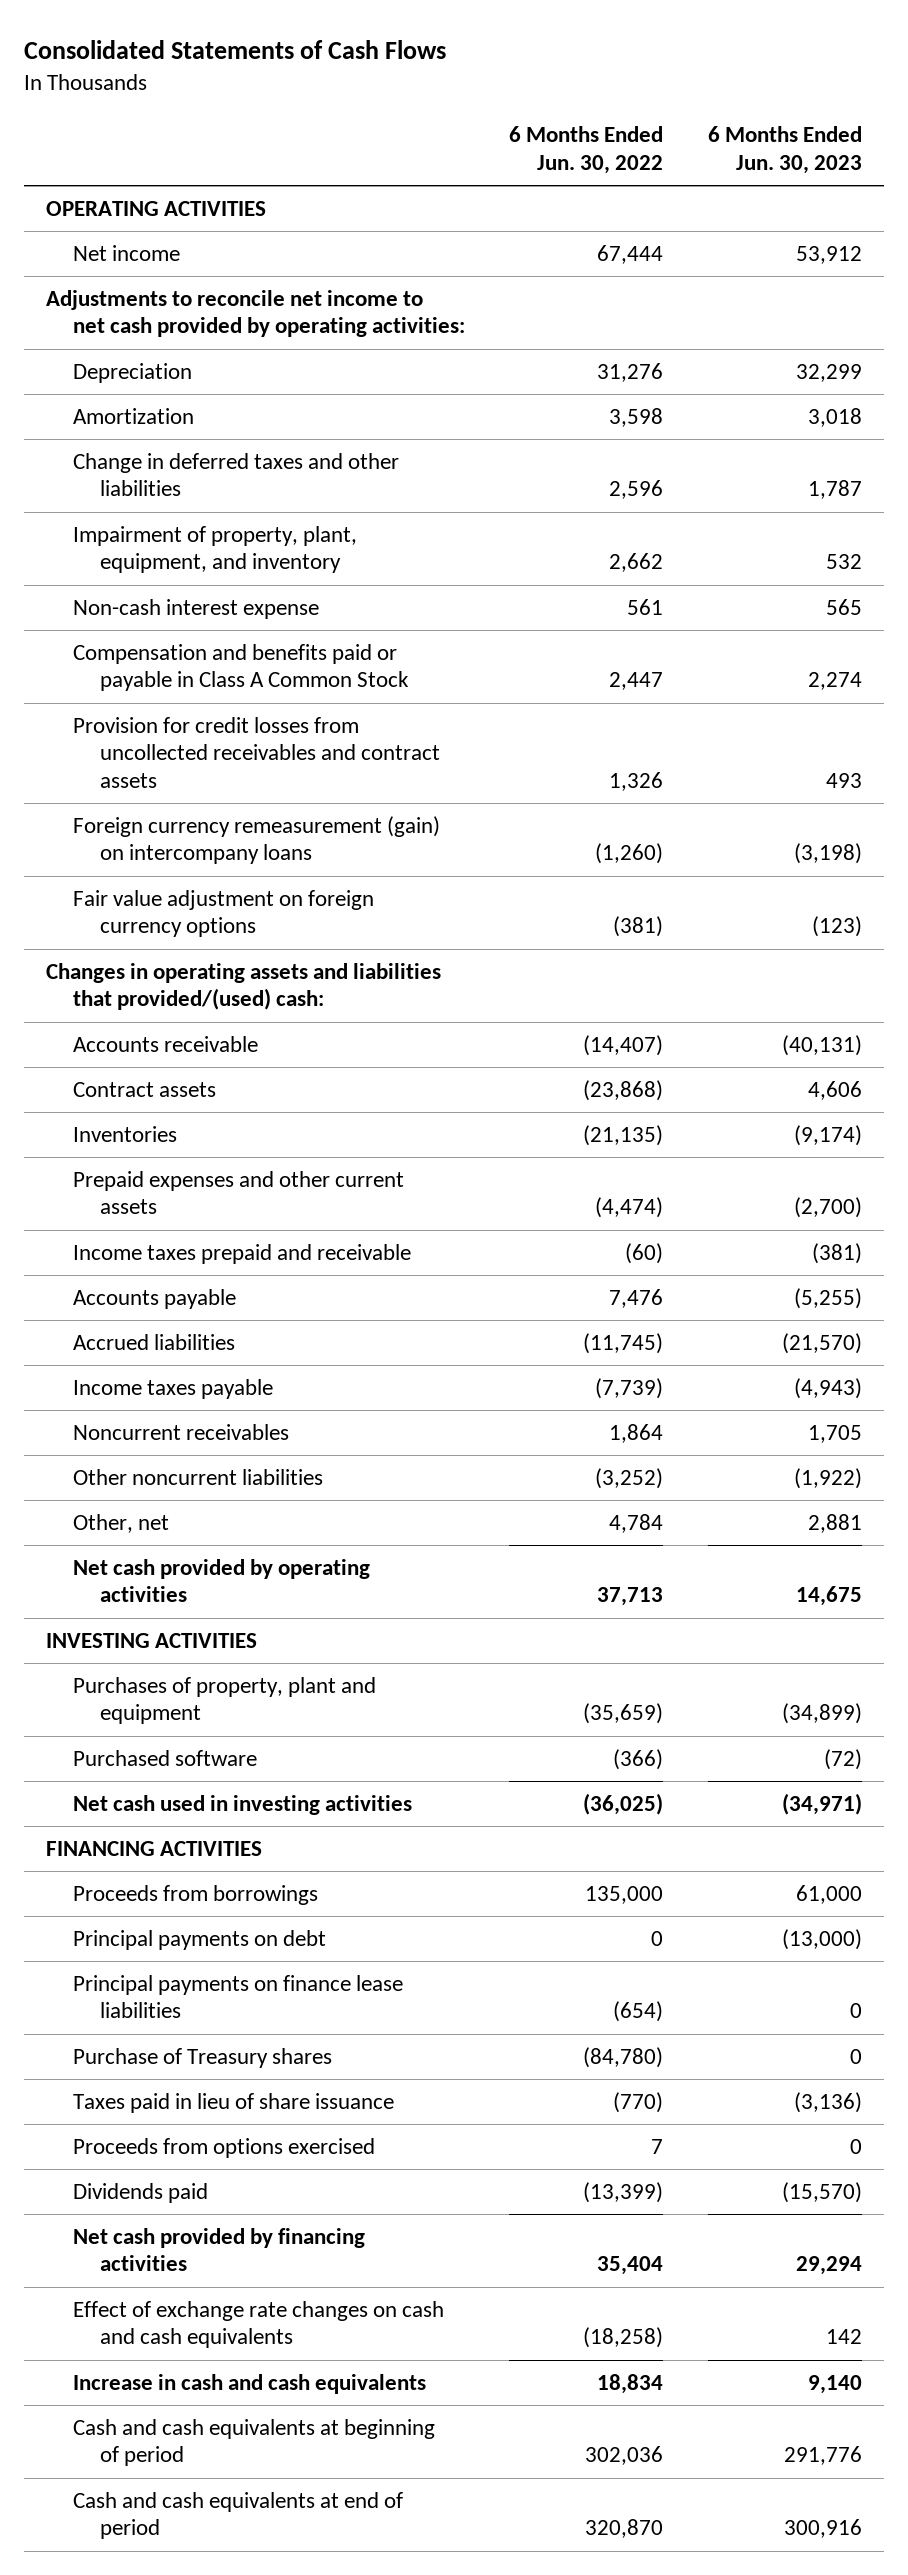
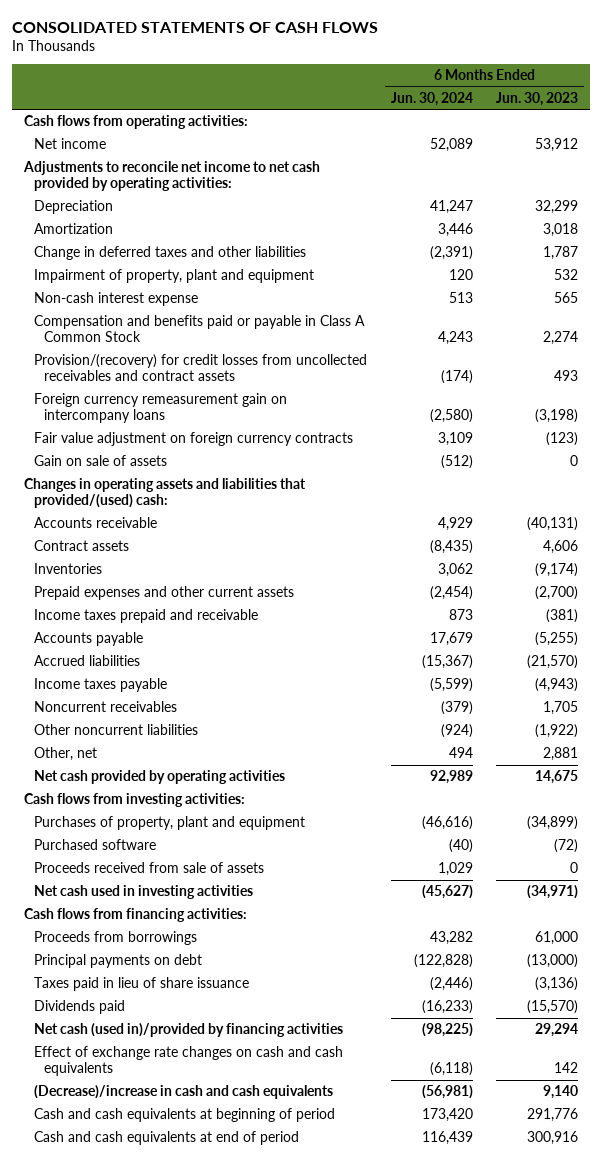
- Consolidated Statements of Cash Flows
+ CONSOLIDATED STATEMENTS OF CASH FLOWS
- | 6 Months Ended Jun. 30, 2022 | 6 Months Ended Jun. 30, 2023
+ | 6 Months Ended Jun. 30, 2024 | 6 Months Ended Jun. 30, 2023
- OPERATING ACTIVITIES
+ Cash flows from operating activities:
- Impairment of property, plant, equipment, and inventory | 2,662 | 532
+ Impairment of property, plant and equipment | 120 | 532
- Provision for credit losses from uncollected receivables and contract assets | 1,326 | 493
- Foreign currency remeasurement (gain) on intercompany loans | (1,260) | (3,198)
- Fair value adjustment on foreign currency options | (381) | (123)
+ Provision/(recovery) for credit losses from uncollected receivables and contract assets | (174) | 493
+ Foreign currency remeasurement gain on intercompany loans | (2,580) | (3,198)
+ Fair value adjustment on foreign currency contracts | 3,109 | (123)
+ Gain on sale of assets | (512) | 0
- INVESTING ACTIVITIES
+ Cash flows from investing activities:
+ Proceeds received from sale of assets | 1,029 | 0
- FINANCING ACTIVITIES
+ Cash flows from financing activities:
- Principal payments on finance lease liabilities | (654) | 0
- Purchase of Treasury shares | (84,780) | 0
- Proceeds from options exercised | 7 | 0
- Net cash provided by financing activities | 35,404 | 29,294
+ Net cash (used in)/provided by financing activities | (98,225) | 29,294
- Increase in cash and cash equivalents | 18,834 | 9,140
+ (Decrease)/increase in cash and cash equivalents | (56,981) | 9,140

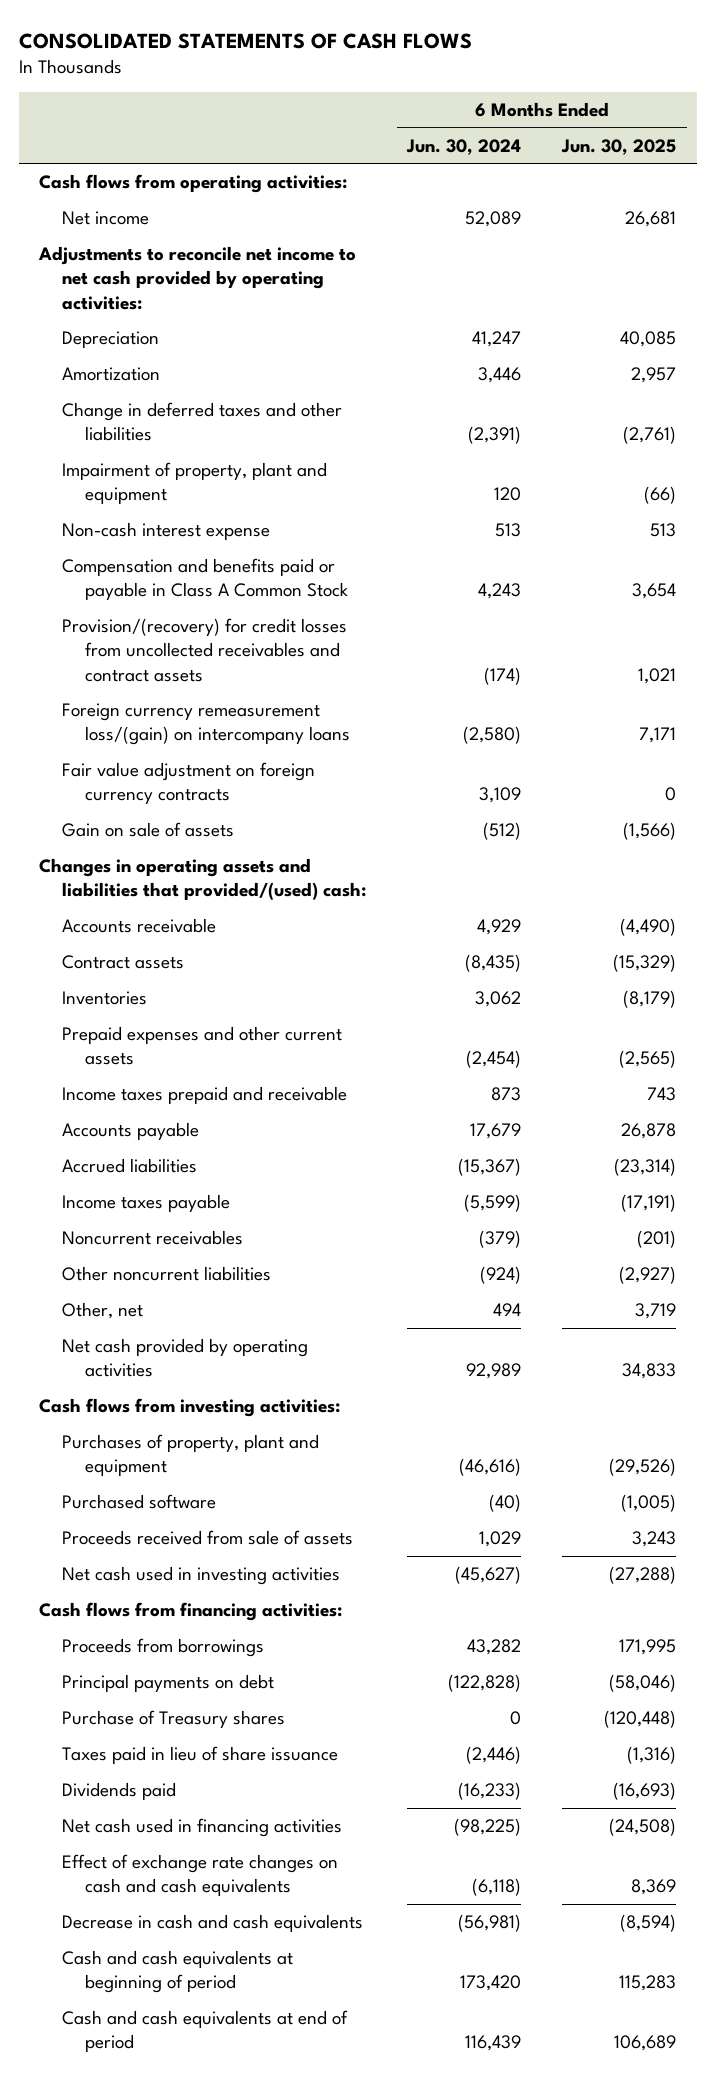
- | 6 Months Ended Jun. 30, 2024 | 6 Months Ended Jun. 30, 2023
+ | 6 Months Ended Jun. 30, 2024 | 6 Months Ended Jun. 30, 2025
- Foreign currency remeasurement gain on intercompany loans | (2,580) | (3,198)
+ Foreign currency remeasurement loss/(gain) on intercompany loans | (2,580) | 7,171
+ Purchase of Treasury shares | 0 | (120,448)
- Net cash (used in)/provided by financing activities | (98,225) | 29,294
+ Net cash used in financing activities | (98,225) | (24,508)
- (Decrease)/increase in cash and cash equivalents | (56,981) | 9,140
+ Decrease in cash and cash equivalents | (56,981) | (8,594)

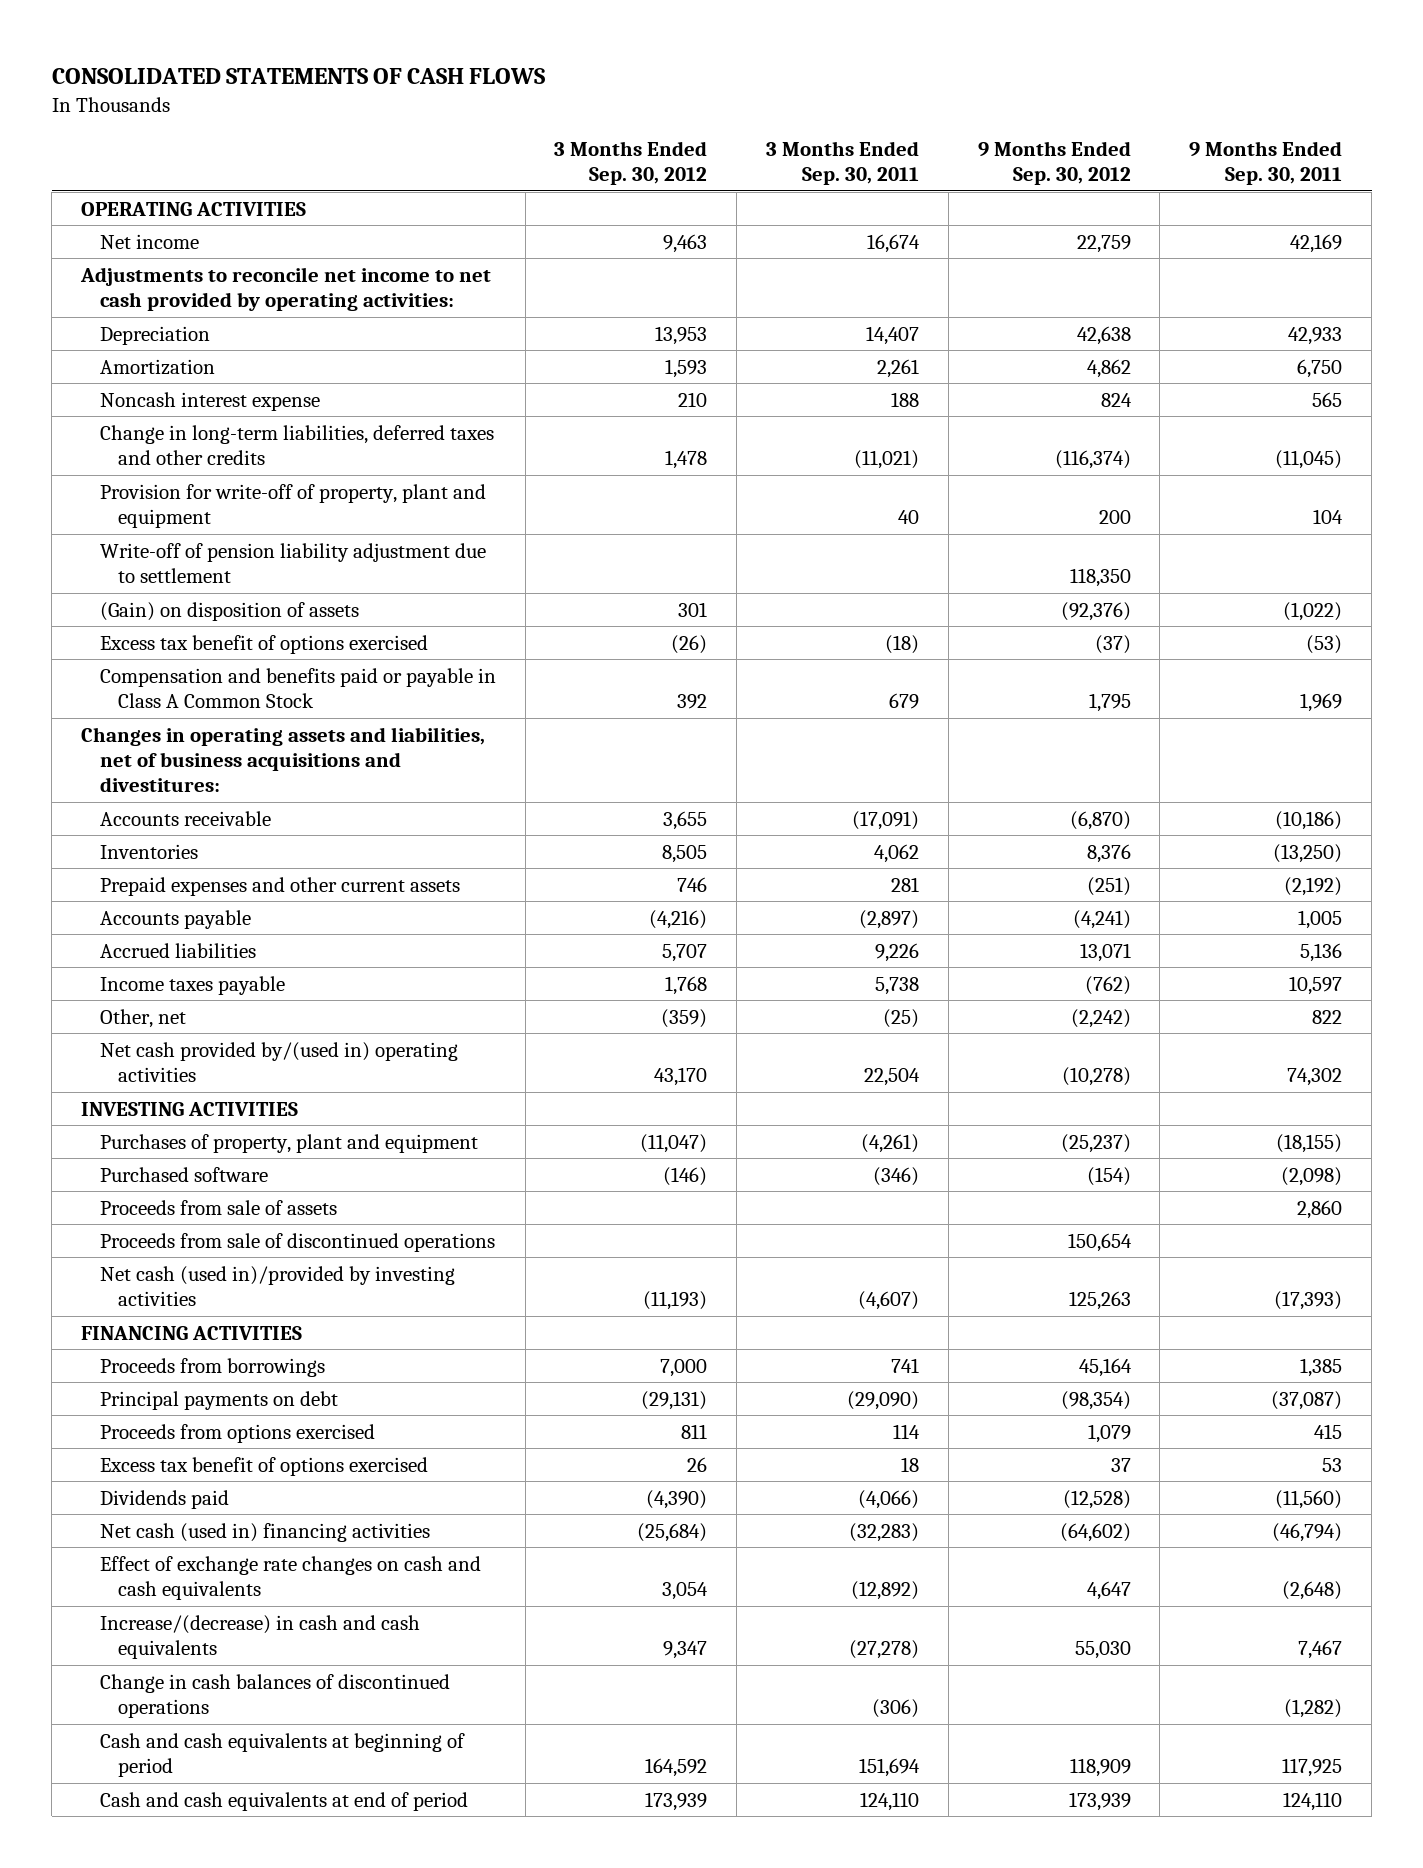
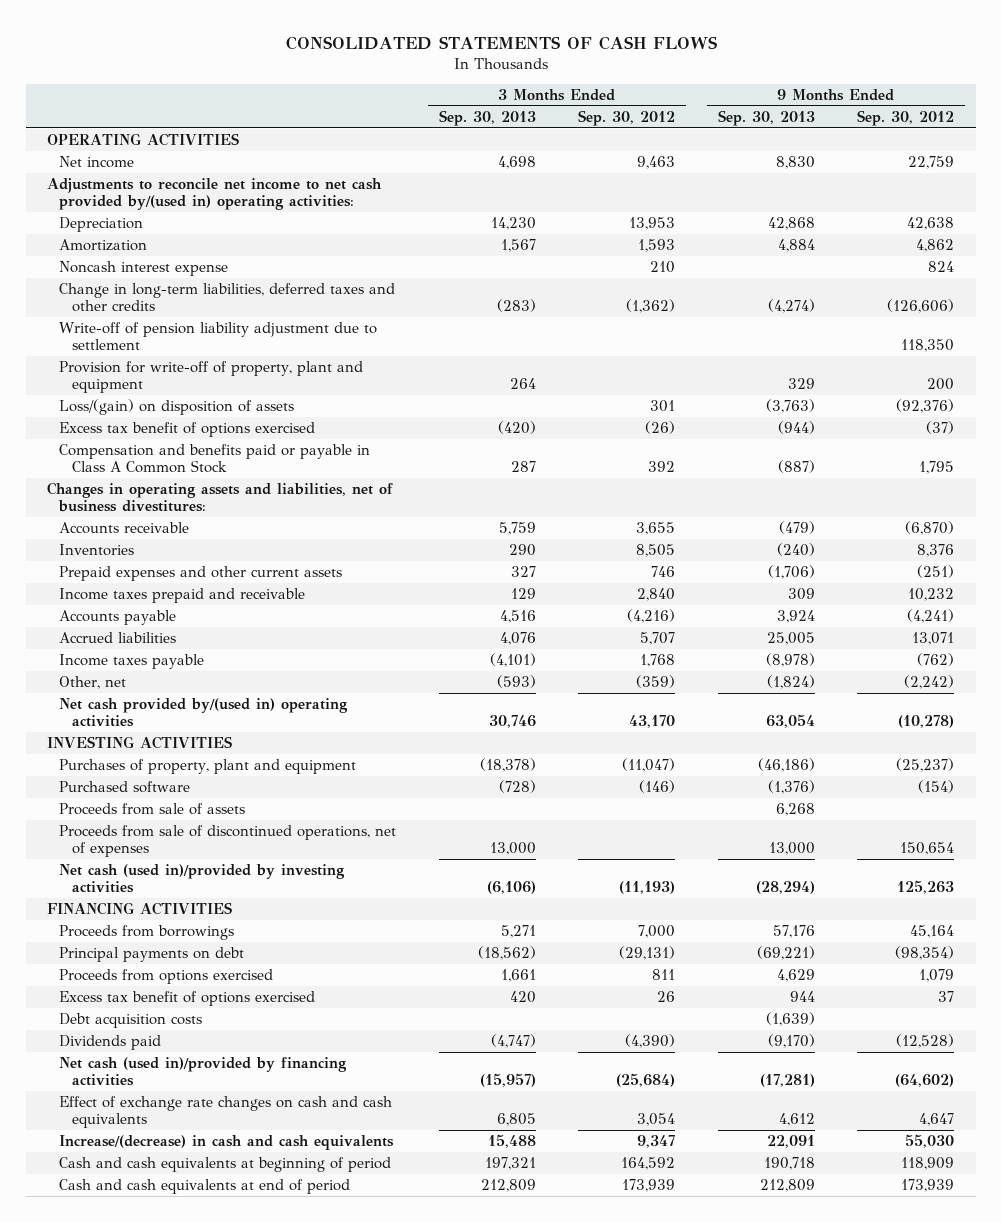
- | 3 Months Ended Sep. 30, 2012 | 3 Months Ended Sep. 30, 2011 | 9 Months Ended Sep. 30, 2012 | 9 Months Ended Sep. 30, 2011
+ | 3 Months Ended Sep. 30, 2013 | 3 Months Ended Sep. 30, 2012 | 9 Months Ended Sep. 30, 2013 | 9 Months Ended Sep. 30, 2012
- Adjustments to reconcile net income to net cash provided by operating activities:
+ Adjustments to reconcile net income to net cash provided by/(used in) operating activities:
- Change in long-term liabilities, deferred taxes and other credits | 1,478 | (11,021) | (116,374) | (11,045)
+ Change in long-term liabilities, deferred taxes and other credits | (283) | (1,362) | (4,274) | (126,606)
- (Gain) on disposition of assets | 301 | | (92,376) | (1,022)
moved down: Provision for write-off of property, plant and equipment | 264 | | 329 | 200
+ Loss/(gain) on disposition of assets | | 301 | (3,763) | (92,376)
- Changes in operating assets and liabilities, net of business acquisitions and divestitures:
+ Changes in operating assets and liabilities, net of business divestitures:
+ Income taxes prepaid and receivable | 129 | 2,840 | 309 | 10,232
- Proceeds from sale of discontinued operations | | | 150,654 |
+ Proceeds from sale of discontinued operations, net of expenses | 13,000 | | 13,000 | 150,654
+ Debt acquisition costs | | | (1,639) |
- Net cash (used in) financing activities | (25,684) | (32,283) | (64,602) | (46,794)
+ Net cash (used in)/provided by financing activities | (15,957) | (25,684) | (17,281) | (64,602)
- Change in cash balances of discontinued operations | | (306) | | (1,282)

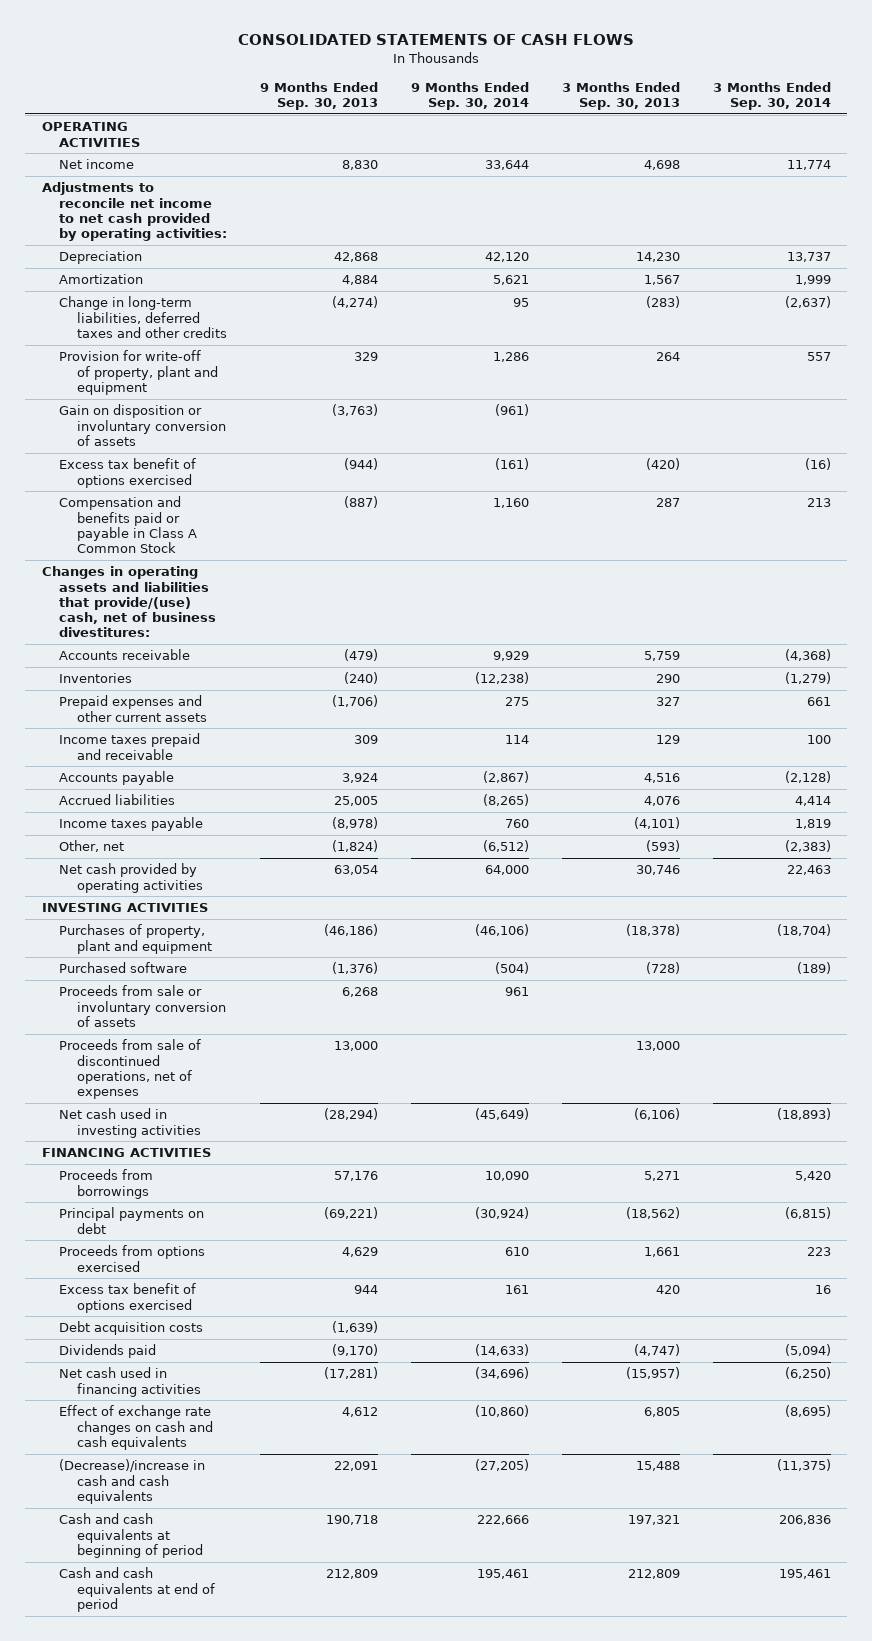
- | 3 Months Ended Sep. 30, 2013 | 3 Months Ended Sep. 30, 2012 | 9 Months Ended Sep. 30, 2013 | 9 Months Ended Sep. 30, 2012
+ | 9 Months Ended Sep. 30, 2013 | 9 Months Ended Sep. 30, 2014 | 3 Months Ended Sep. 30, 2013 | 3 Months Ended Sep. 30, 2014
- Adjustments to reconcile net income to net cash provided by/(used in) operating activities:
+ Adjustments to reconcile net income to net cash provided by operating activities:
- Noncash interest expense | | 210 | | 824
- Write-off of pension liability adjustment due to settlement | | | | 118,350
- Loss/(gain) on disposition of assets | | 301 | (3,763) | (92,376)
+ Gain on disposition or involuntary conversion of assets | (3,763) | (961) | |
- Changes in operating assets and liabilities, net of business divestitures:
+ Changes in operating assets and liabilities that provide/(use) cash, net of business divestitures:
- Net cash provided by/(used in) operating activities | 30,746 | 43,170 | 63,054 | (10,278)
+ Net cash provided by operating activities | 63,054 | 64,000 | 30,746 | 22,463
- Proceeds from sale of assets | | | 6,268 |
+ Proceeds from sale or involuntary conversion of assets | 6,268 | 961 | |
- Net cash (used in)/provided by investing activities | (6,106) | (11,193) | (28,294) | 125,263
+ Net cash used in investing activities | (28,294) | (45,649) | (6,106) | (18,893)
- Net cash (used in)/provided by financing activities | (15,957) | (25,684) | (17,281) | (64,602)
+ Net cash used in financing activities | (17,281) | (34,696) | (15,957) | (6,250)
- Increase/(decrease) in cash and cash equivalents | 15,488 | 9,347 | 22,091 | 55,030
+ (Decrease)/increase in cash and cash equivalents | 22,091 | (27,205) | 15,488 | (11,375)

